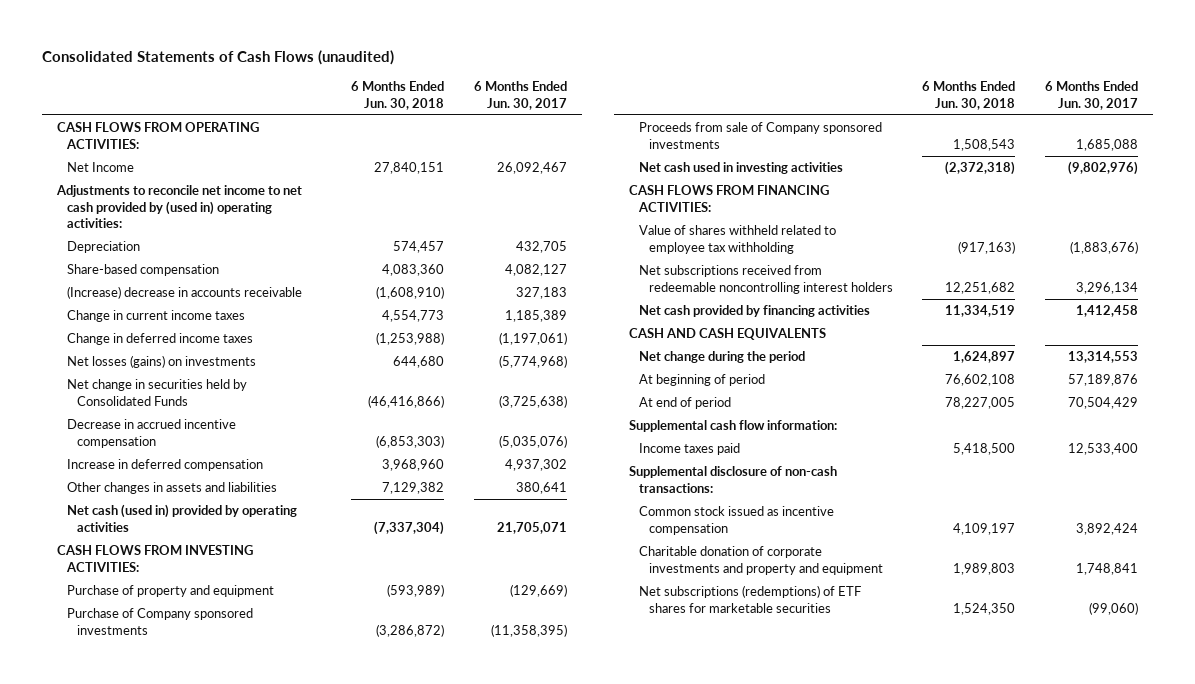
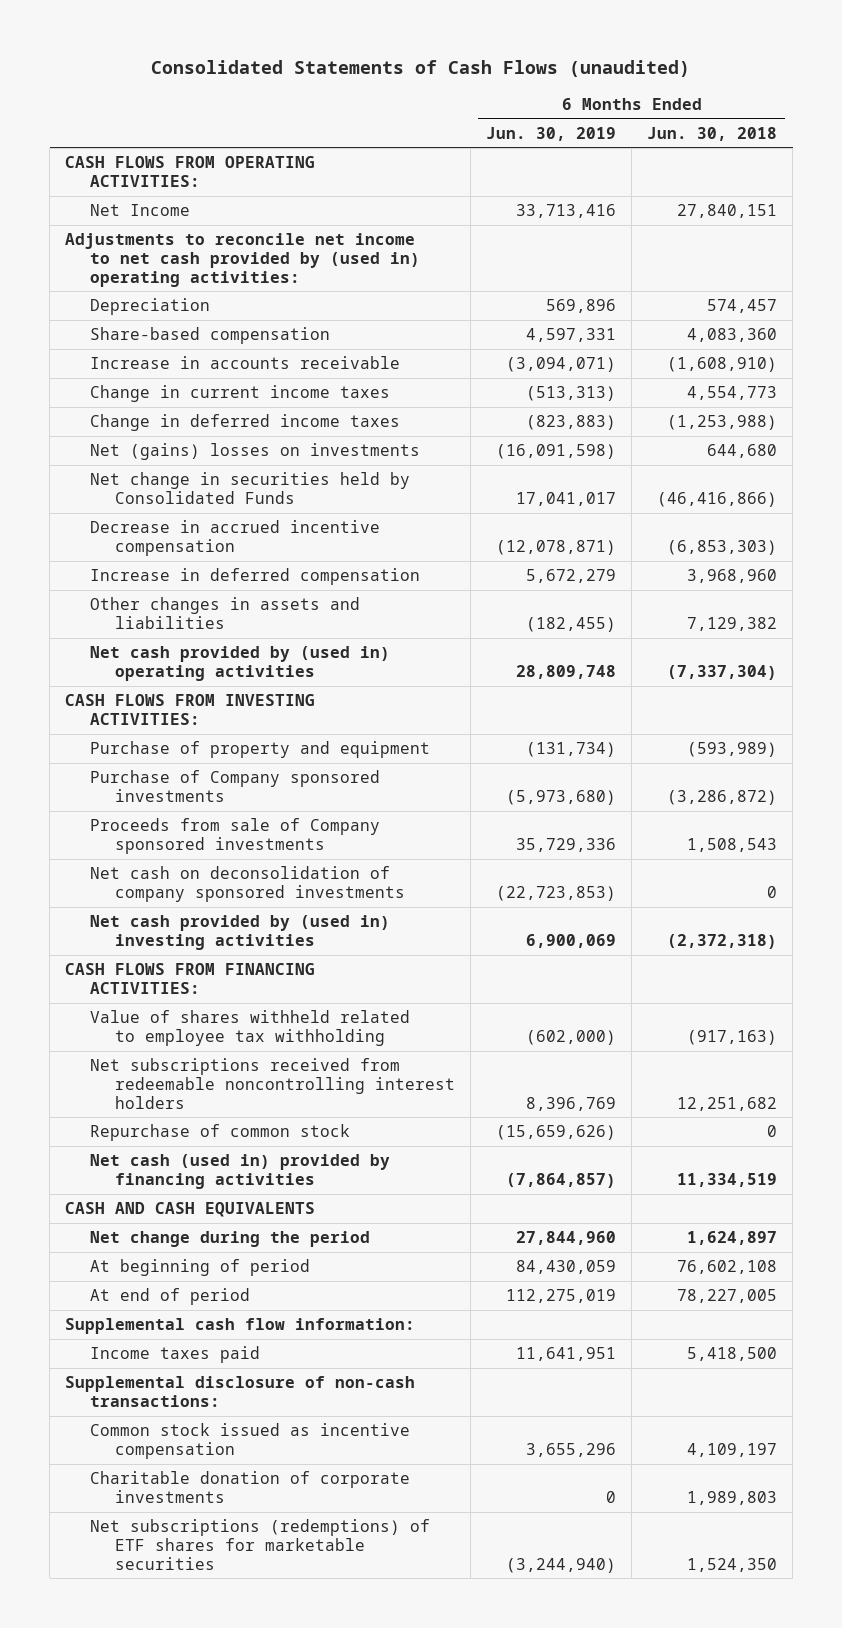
- | 6 Months Ended Jun. 30, 2018 | 6 Months Ended Jun. 30, 2017
+ | 6 Months Ended Jun. 30, 2019 | 6 Months Ended Jun. 30, 2018
- (Increase) decrease in accounts receivable | (1,608,910) | 327,183
+ Increase in accounts receivable | (3,094,071) | (1,608,910)
- Net losses (gains) on investments | 644,680 | (5,774,968)
+ Net (gains) losses on investments | (16,091,598) | 644,680
- Net cash (used in) provided by operating activities | (7,337,304) | 21,705,071
+ Net cash provided by (used in) operating activities | 28,809,748 | (7,337,304)
- Net cash used in investing activities | (2,372,318) | (9,802,976)
+ Net cash on deconsolidation of company sponsored investments | (22,723,853) | 0
+ Net cash provided by (used in) investing activities | 6,900,069 | (2,372,318)
- Net cash provided by financing activities | 11,334,519 | 1,412,458
+ Repurchase of common stock | (15,659,626) | 0
+ Net cash (used in) provided by financing activities | (7,864,857) | 11,334,519
- Charitable donation of corporate investments and property and equipment | 1,989,803 | 1,748,841
+ Charitable donation of corporate investments | 0 | 1,989,803

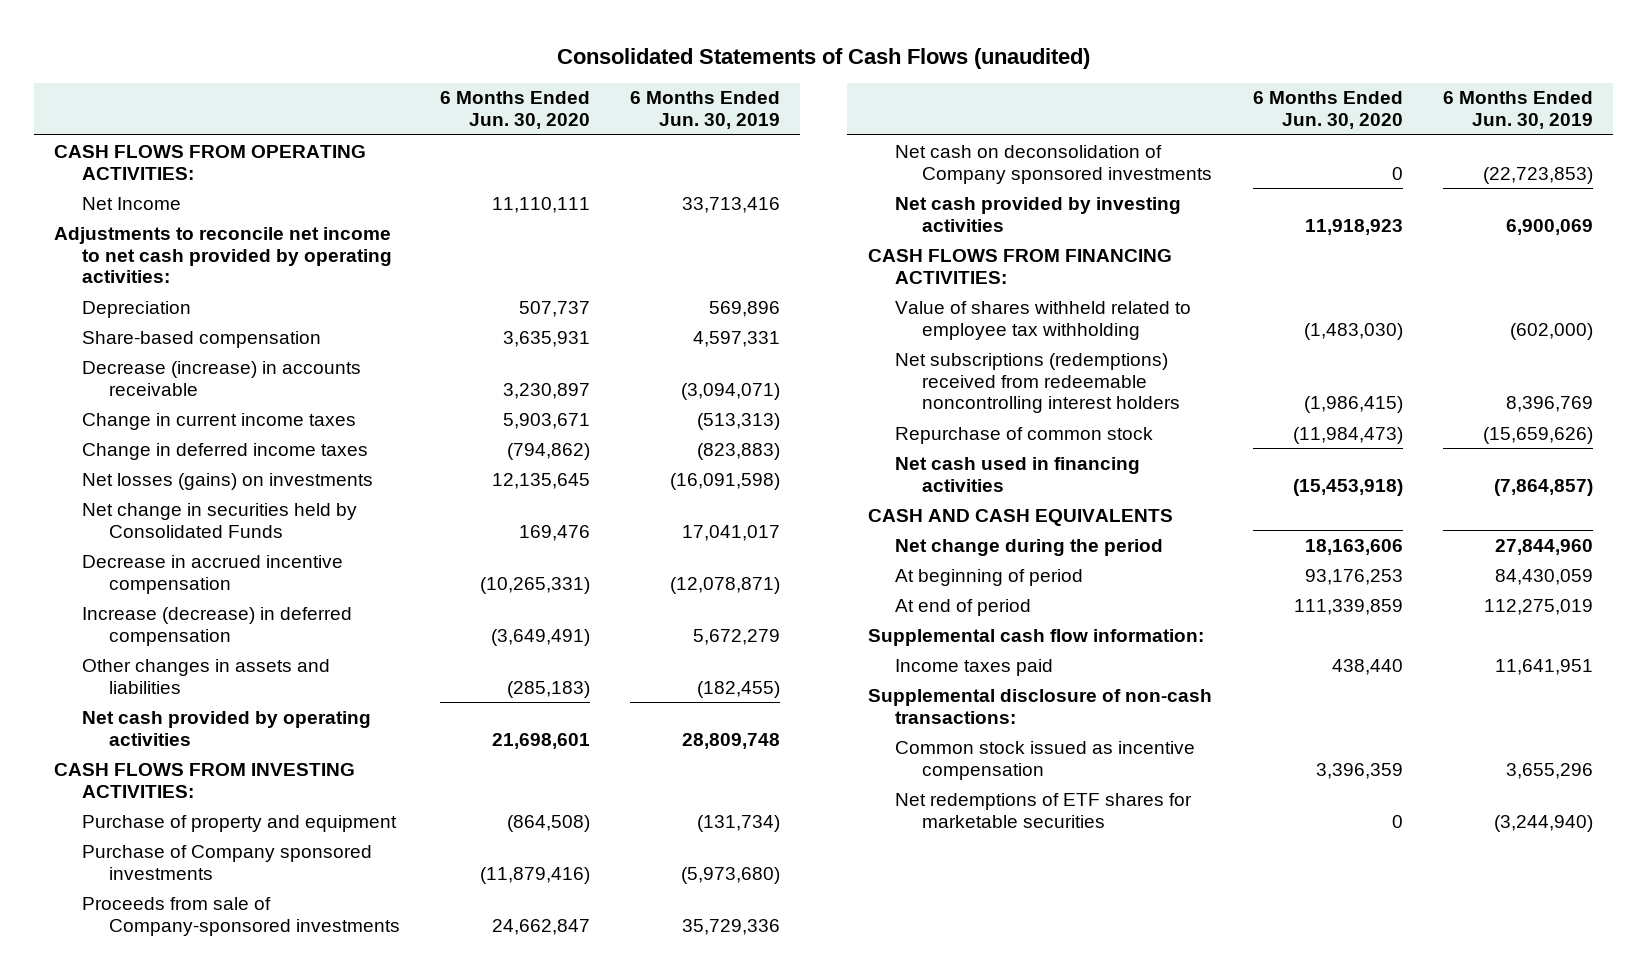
- | 6 Months Ended Jun. 30, 2019 | 6 Months Ended Jun. 30, 2018
+ | 6 Months Ended Jun. 30, 2020 | 6 Months Ended Jun. 30, 2019
- Adjustments to reconcile net income to net cash provided by (used in) operating activities:
+ Adjustments to reconcile net income to net cash provided by operating activities:
- Increase in accounts receivable | (3,094,071) | (1,608,910)
+ Decrease (increase) in accounts receivable | 3,230,897 | (3,094,071)
- Net (gains) losses on investments | (16,091,598) | 644,680
+ Net losses (gains) on investments | 12,135,645 | (16,091,598)
- Increase in deferred compensation | 5,672,279 | 3,968,960
+ Increase (decrease) in deferred compensation | (3,649,491) | 5,672,279
- Net cash provided by (used in) operating activities | 28,809,748 | (7,337,304)
+ Net cash provided by operating activities | 21,698,601 | 28,809,748
- Proceeds from sale of Company sponsored investments | 35,729,336 | 1,508,543
- Net cash on deconsolidation of company sponsored investments | (22,723,853) | 0
- Net cash provided by (used in) investing activities | 6,900,069 | (2,372,318)
+ Proceeds from sale of Company-sponsored investments | 24,662,847 | 35,729,336
+ Net cash on deconsolidation of Company sponsored investments | 0 | (22,723,853)
+ Net cash provided by investing activities | 11,918,923 | 6,900,069
- Net subscriptions received from redeemable noncontrolling interest holders | 8,396,769 | 12,251,682
+ Net subscriptions (redemptions) received from redeemable noncontrolling interest holders | (1,986,415) | 8,396,769
- Net cash (used in) provided by financing activities | (7,864,857) | 11,334,519
+ Net cash used in financing activities | (15,453,918) | (7,864,857)
- Charitable donation of corporate investments | 0 | 1,989,803
- Net subscriptions (redemptions) of ETF shares for marketable securities | (3,244,940) | 1,524,350
+ Net redemptions of ETF shares for marketable securities | 0 | (3,244,940)

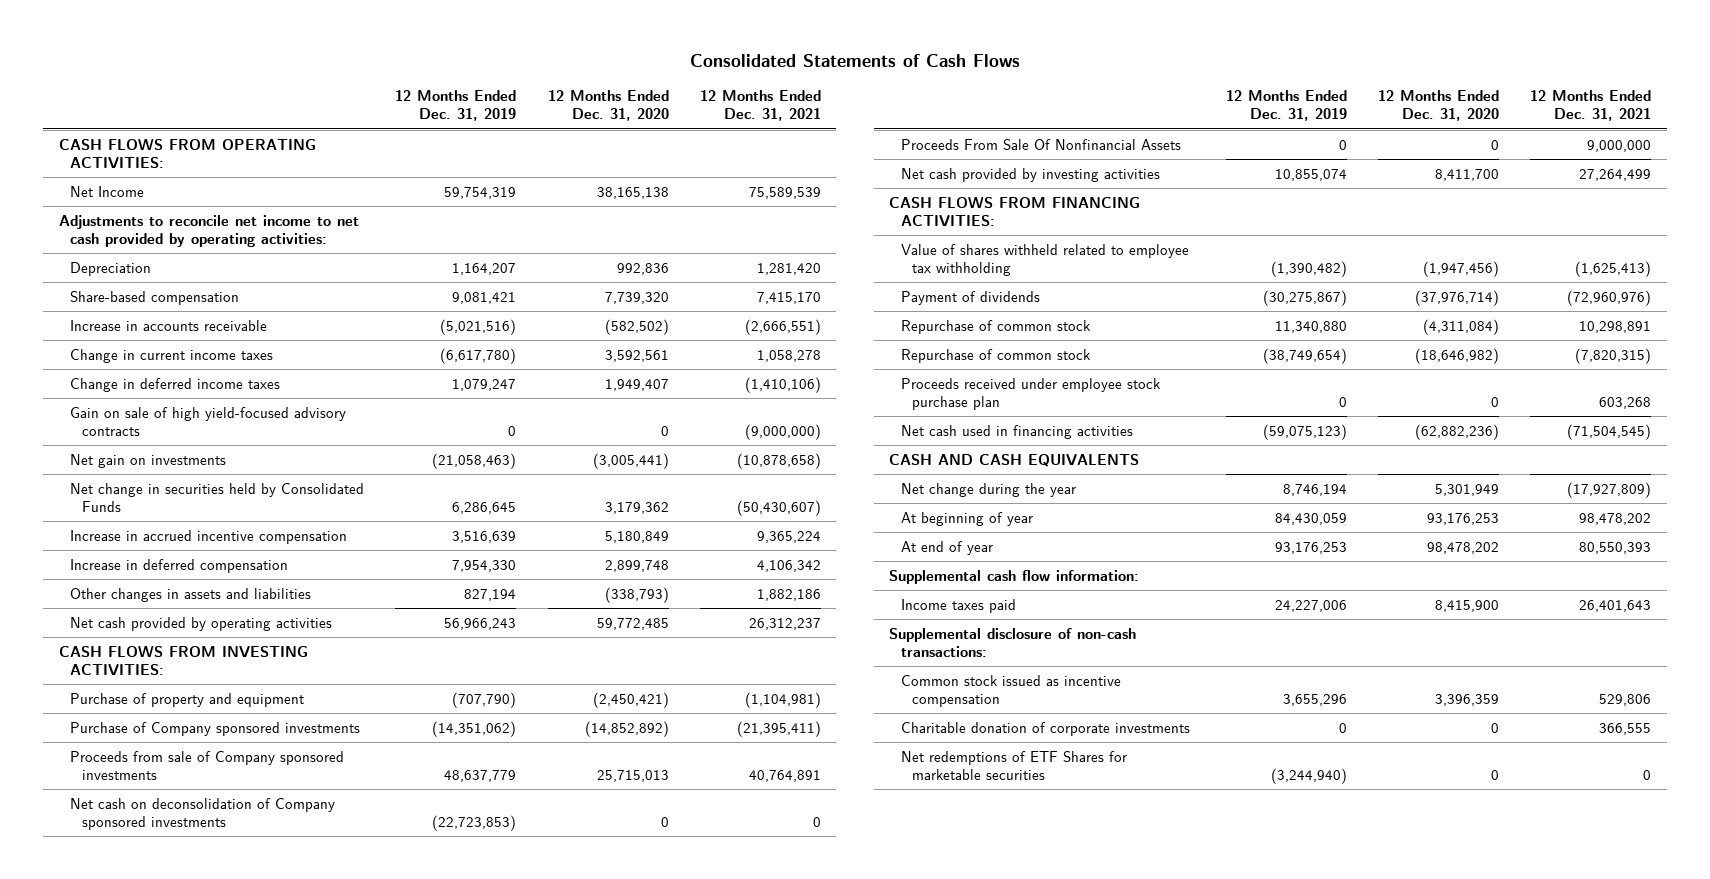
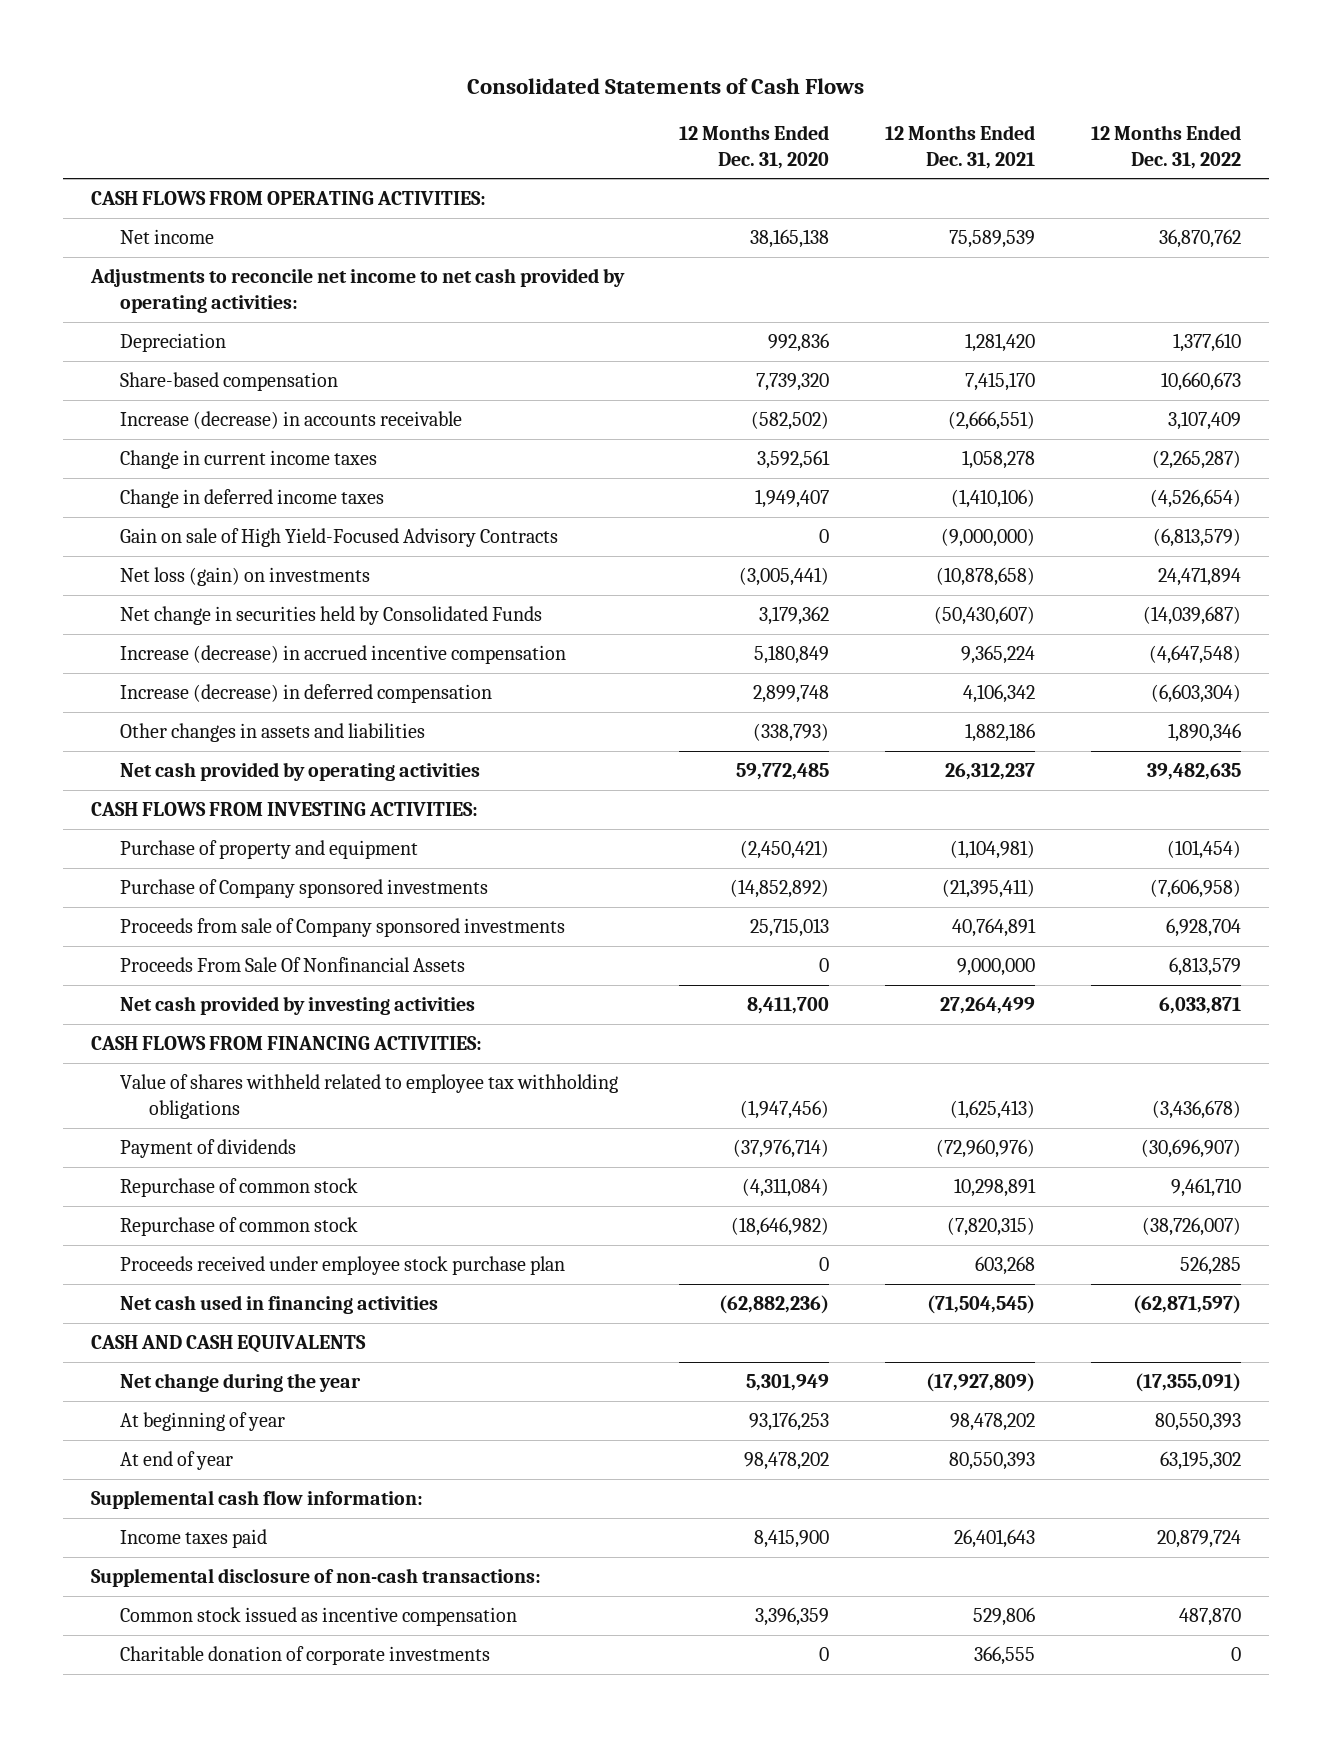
- | 12 Months Ended Dec. 31, 2019 | 12 Months Ended Dec. 31, 2020 | 12 Months Ended Dec. 31, 2021
+ | 12 Months Ended Dec. 31, 2020 | 12 Months Ended Dec. 31, 2021 | 12 Months Ended Dec. 31, 2022
- Net Income | 59,754,319 | 38,165,138 | 75,589,539
+ Net income | 38,165,138 | 75,589,539 | 36,870,762
- Increase in accounts receivable | (5,021,516) | (582,502) | (2,666,551)
+ Increase (decrease) in accounts receivable | (582,502) | (2,666,551) | 3,107,409
- Gain on sale of high yield-focused advisory contracts | 0 | 0 | (9,000,000)
- Net gain on investments | (21,058,463) | (3,005,441) | (10,878,658)
+ Gain on sale of High Yield-Focused Advisory Contracts | 0 | (9,000,000) | (6,813,579)
+ Net loss (gain) on investments | (3,005,441) | (10,878,658) | 24,471,894
- Increase in accrued incentive compensation | 3,516,639 | 5,180,849 | 9,365,224
- Increase in deferred compensation | 7,954,330 | 2,899,748 | 4,106,342
+ Increase (decrease) in accrued incentive compensation | 5,180,849 | 9,365,224 | (4,647,548)
+ Increase (decrease) in deferred compensation | 2,899,748 | 4,106,342 | (6,603,304)
- Net cash on deconsolidation of Company sponsored investments | (22,723,853) | 0 | 0
- Value of shares withheld related to employee tax withholding | (1,390,482) | (1,947,456) | (1,625,413)
+ Value of shares withheld related to employee tax withholding obligations | (1,947,456) | (1,625,413) | (3,436,678)
- Net redemptions of ETF Shares for marketable securities | (3,244,940) | 0 | 0

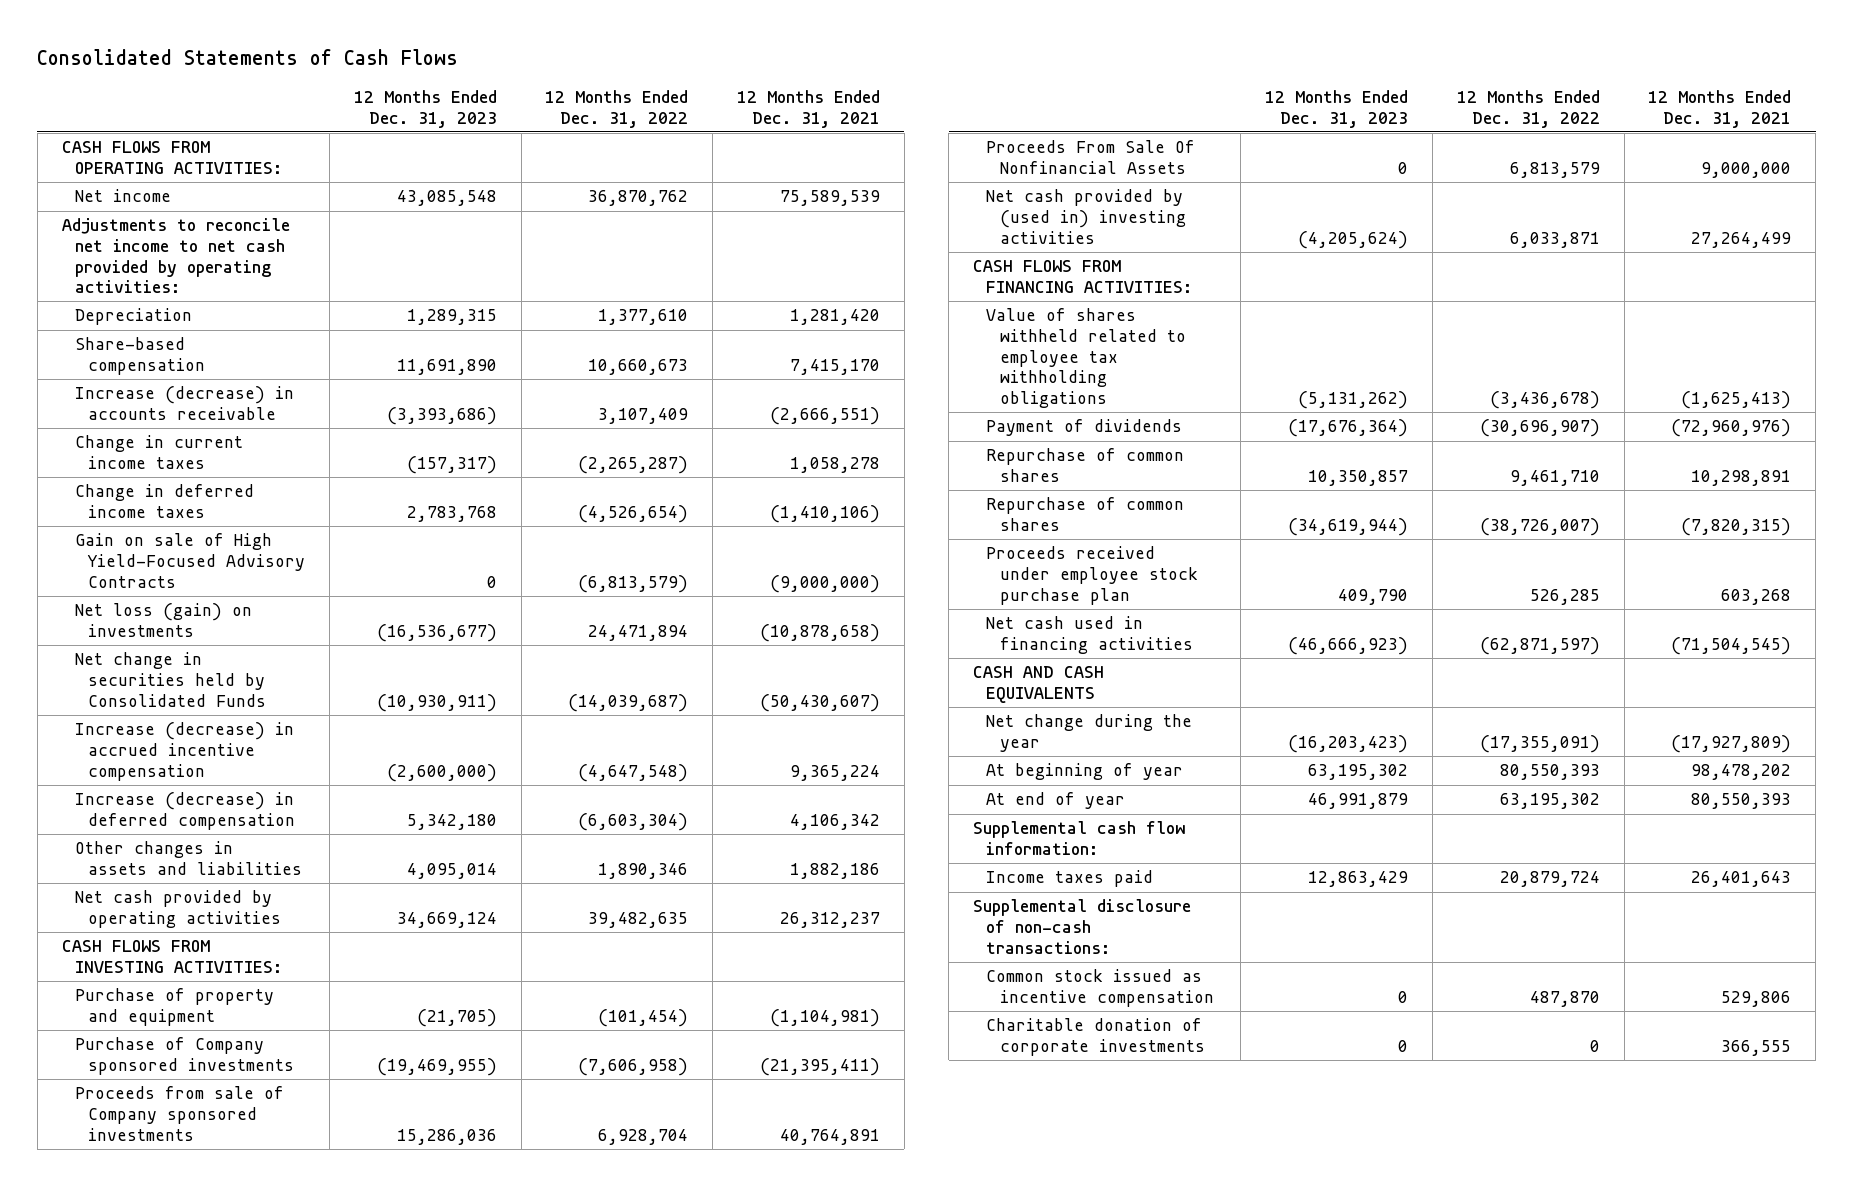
- | 12 Months Ended Dec. 31, 2020 | 12 Months Ended Dec. 31, 2021 | 12 Months Ended Dec. 31, 2022
+ | 12 Months Ended Dec. 31, 2023 | 12 Months Ended Dec. 31, 2022 | 12 Months Ended Dec. 31, 2021
- Net cash provided by investing activities | 8,411,700 | 27,264,499 | 6,033,871
+ Net cash provided by (used in) investing activities | (4,205,624) | 6,033,871 | 27,264,499
- Repurchase of common stock | (4,311,084) | 10,298,891 | 9,461,710
- Repurchase of common stock | (18,646,982) | (7,820,315) | (38,726,007)
+ Repurchase of common shares | 10,350,857 | 9,461,710 | 10,298,891
+ Repurchase of common shares | (34,619,944) | (38,726,007) | (7,820,315)

